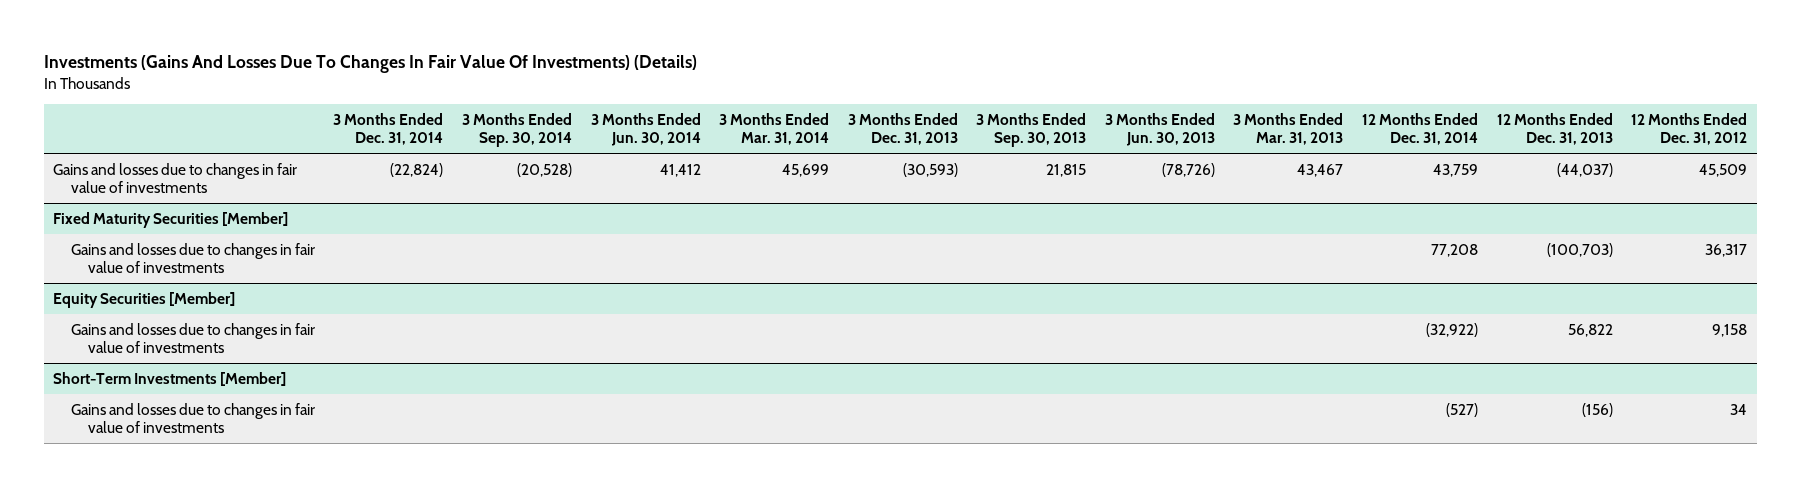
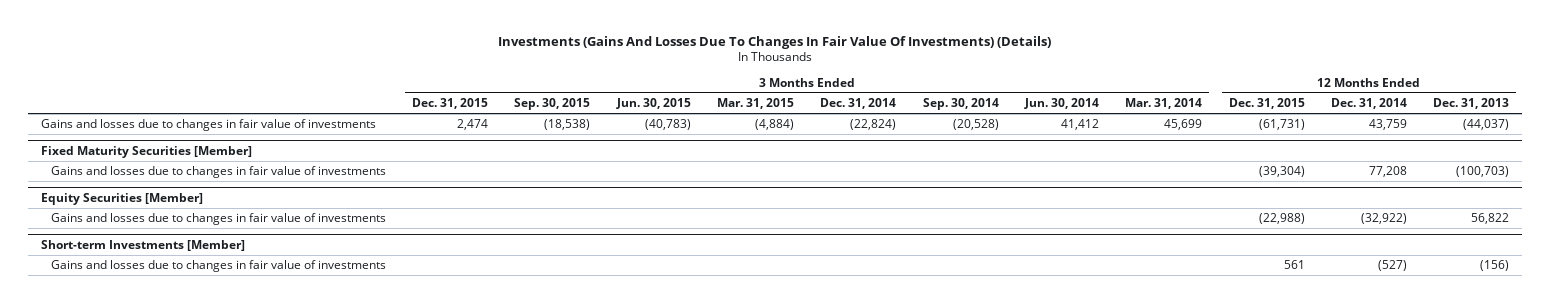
- | 3 Months Ended Dec. 31, 2014 | 3 Months Ended Sep. 30, 2014 | 3 Months Ended Jun. 30, 2014 | 3 Months Ended Mar. 31, 2014 | 3 Months Ended Dec. 31, 2013 | 3 Months Ended Sep. 30, 2013 | 3 Months Ended Jun. 30, 2013 | 3 Months Ended Mar. 31, 2013 | 12 Months Ended Dec. 31, 2014 | 12 Months Ended Dec. 31, 2013 | 12 Months Ended Dec. 31, 2012
+ | 3 Months Ended Dec. 31, 2015 | 3 Months Ended Sep. 30, 2015 | 3 Months Ended Jun. 30, 2015 | 3 Months Ended Mar. 31, 2015 | 3 Months Ended Dec. 31, 2014 | 3 Months Ended Sep. 30, 2014 | 3 Months Ended Jun. 30, 2014 | 3 Months Ended Mar. 31, 2014 | 12 Months Ended Dec. 31, 2015 | 12 Months Ended Dec. 31, 2014 | 12 Months Ended Dec. 31, 2013
- Short-Term Investments [Member]
+ Short-term Investments [Member]

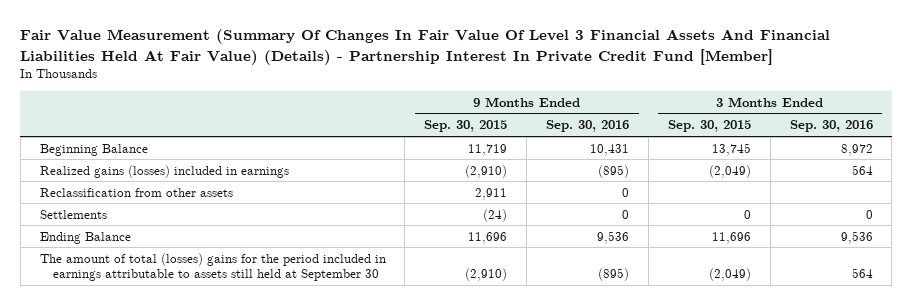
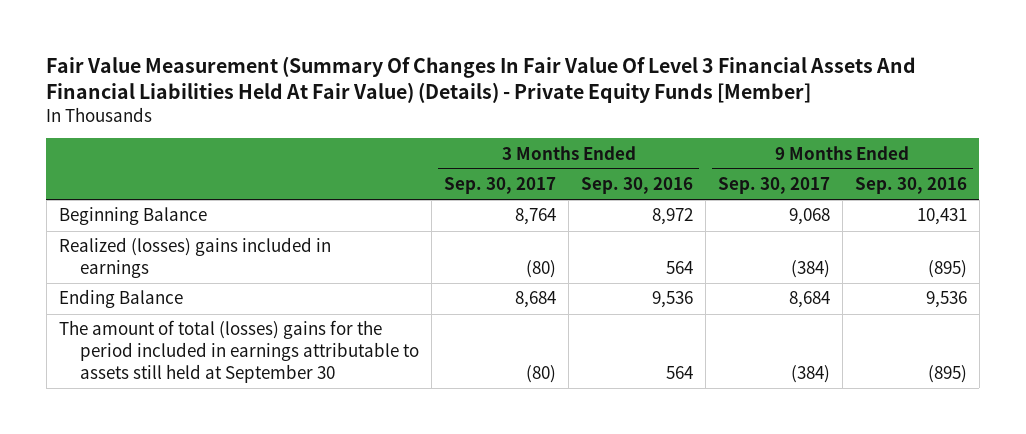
- Fair Value Measurement (Summary Of Changes In Fair Value Of Level 3 Financial Assets And Financial Liabilities Held At Fair Value) (Details) - Partnership Interest In Private Credit Fund [Member]
+ Fair Value Measurement (Summary Of Changes In Fair Value Of Level 3 Financial Assets And Financial Liabilities Held At Fair Value) (Details) - Private Equity Funds [Member]
- | 9 Months Ended Sep. 30, 2015 | 9 Months Ended Sep. 30, 2016 | 3 Months Ended Sep. 30, 2015 | 3 Months Ended Sep. 30, 2016
+ | 3 Months Ended Sep. 30, 2017 | 3 Months Ended Sep. 30, 2016 | 9 Months Ended Sep. 30, 2017 | 9 Months Ended Sep. 30, 2016
- Realized gains (losses) included in earnings | (2,910) | (895) | (2,049) | 564
- Reclassification from other assets | 2,911 | 0 | |
- Settlements | (24) | 0 | 0 | 0
+ Realized (losses) gains included in earnings | (80) | 564 | (384) | (895)

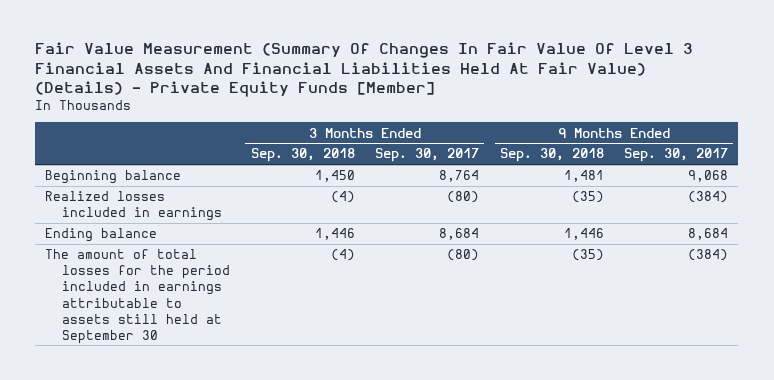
- | 3 Months Ended Sep. 30, 2017 | 3 Months Ended Sep. 30, 2016 | 9 Months Ended Sep. 30, 2017 | 9 Months Ended Sep. 30, 2016
+ | 3 Months Ended Sep. 30, 2018 | 3 Months Ended Sep. 30, 2017 | 9 Months Ended Sep. 30, 2018 | 9 Months Ended Sep. 30, 2017
- Beginning Balance | 8,764 | 8,972 | 9,068 | 10,431
- Realized (losses) gains included in earnings | (80) | 564 | (384) | (895)
- Ending Balance | 8,684 | 9,536 | 8,684 | 9,536
- The amount of total (losses) gains for the period included in earnings attributable to assets still held at September 30 | (80) | 564 | (384) | (895)
+ Beginning balance | 1,450 | 8,764 | 1,481 | 9,068
+ Realized losses included in earnings | (4) | (80) | (35) | (384)
+ Ending balance | 1,446 | 8,684 | 1,446 | 8,684
+ The amount of total losses for the period included in earnings attributable to assets still held at September 30 | (4) | (80) | (35) | (384)

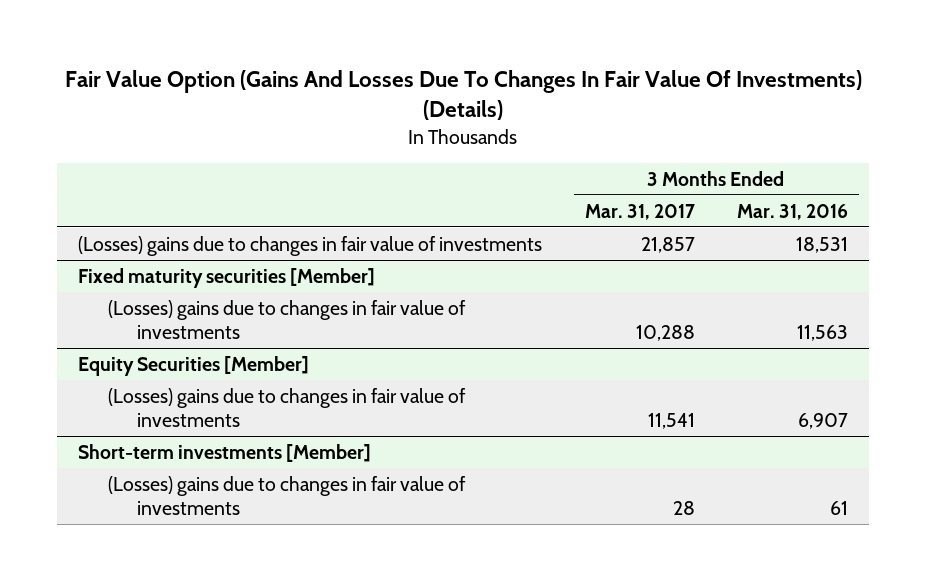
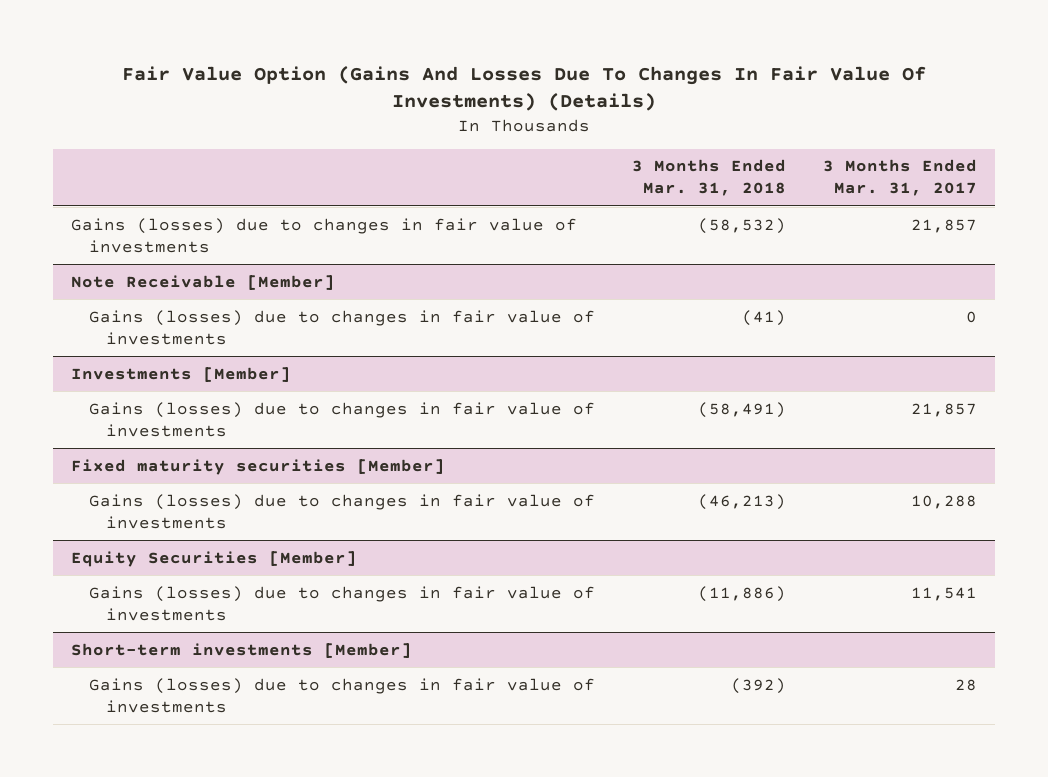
- | 3 Months Ended Mar. 31, 2017 | 3 Months Ended Mar. 31, 2016
+ | 3 Months Ended Mar. 31, 2018 | 3 Months Ended Mar. 31, 2017
- (Losses) gains due to changes in fair value of investments | 21,857 | 18,531
+ Gains (losses) due to changes in fair value of investments | (58,532) | 21,857
+ Note Receivable [Member]
+ Gains (losses) due to changes in fair value of investments | (41) | 0
+ Investments [Member]
+ Gains (losses) due to changes in fair value of investments | (58,491) | 21,857
@ Fixed maturity securities [Member]
- (Losses) gains due to changes in fair value of investments | 10,288 | 11,563
+ Gains (losses) due to changes in fair value of investments | (46,213) | 10,288
@ Equity Securities [Member]
- (Losses) gains due to changes in fair value of investments | 11,541 | 6,907
+ Gains (losses) due to changes in fair value of investments | (11,886) | 11,541
@ Short-term investments [Member]
- (Losses) gains due to changes in fair value of investments | 28 | 61
+ Gains (losses) due to changes in fair value of investments | (392) | 28

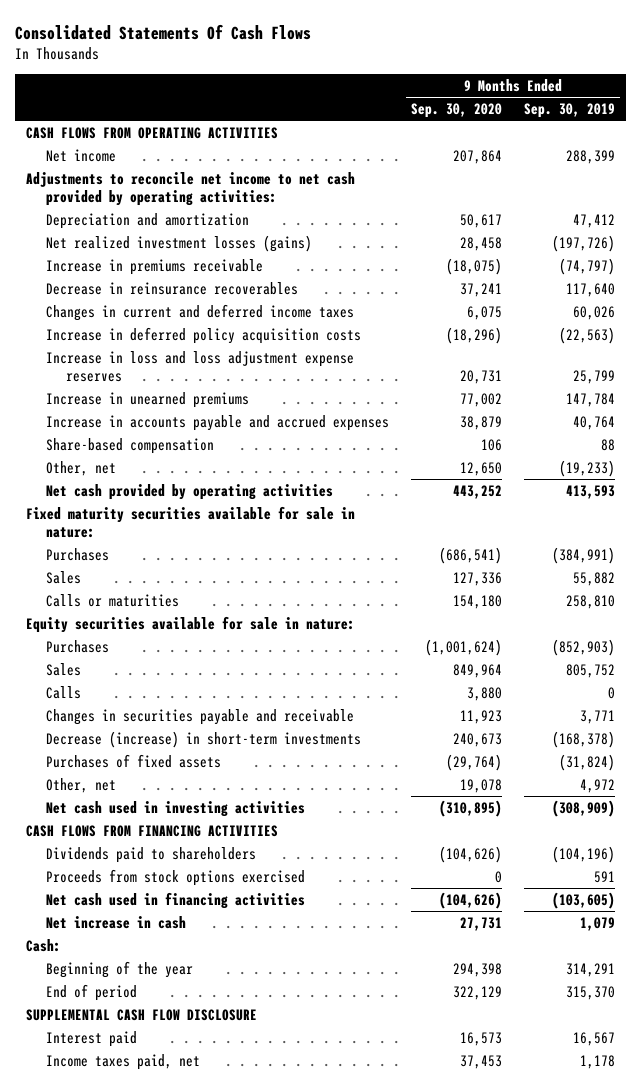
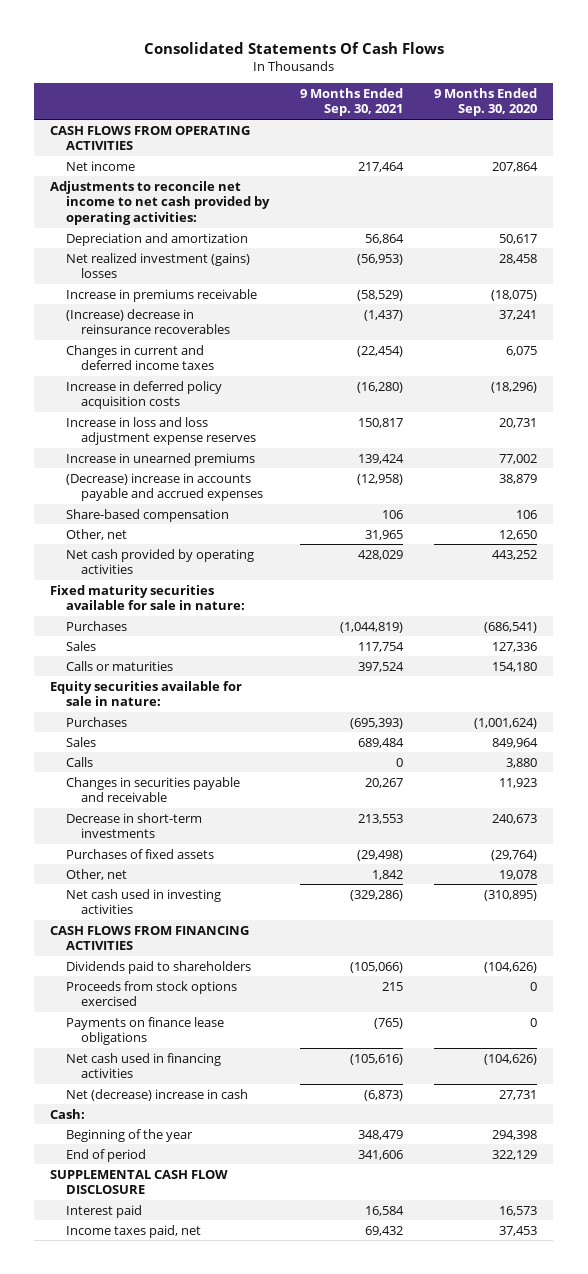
- | 9 Months Ended Sep. 30, 2020 | 9 Months Ended Sep. 30, 2019
+ | 9 Months Ended Sep. 30, 2021 | 9 Months Ended Sep. 30, 2020
- Net realized investment losses (gains) | 28,458 | (197,726)
+ Net realized investment (gains) losses | (56,953) | 28,458
- Decrease in reinsurance recoverables | 37,241 | 117,640
+ (Increase) decrease in reinsurance recoverables | (1,437) | 37,241
- Increase in accounts payable and accrued expenses | 38,879 | 40,764
+ (Decrease) increase in accounts payable and accrued expenses | (12,958) | 38,879
- Decrease (increase) in short-term investments | 240,673 | (168,378)
+ Decrease in short-term investments | 213,553 | 240,673
+ Payments on finance lease obligations | (765) | 0
- Net increase in cash | 27,731 | 1,079
+ Net (decrease) increase in cash | (6,873) | 27,731

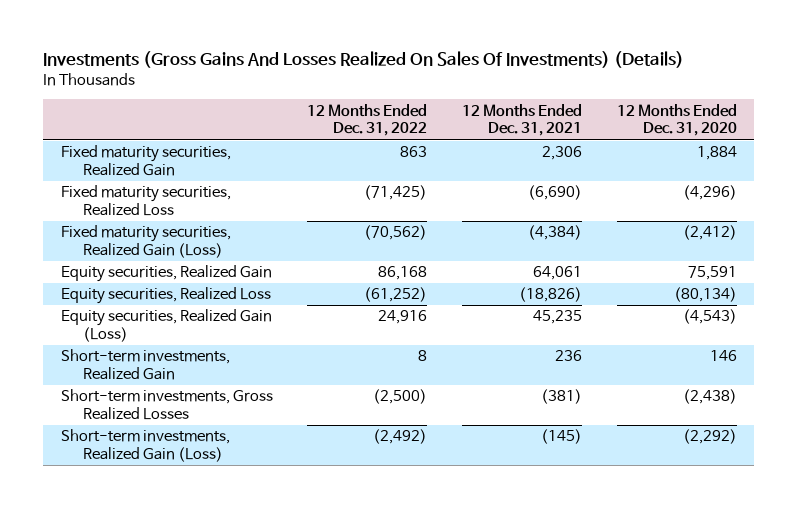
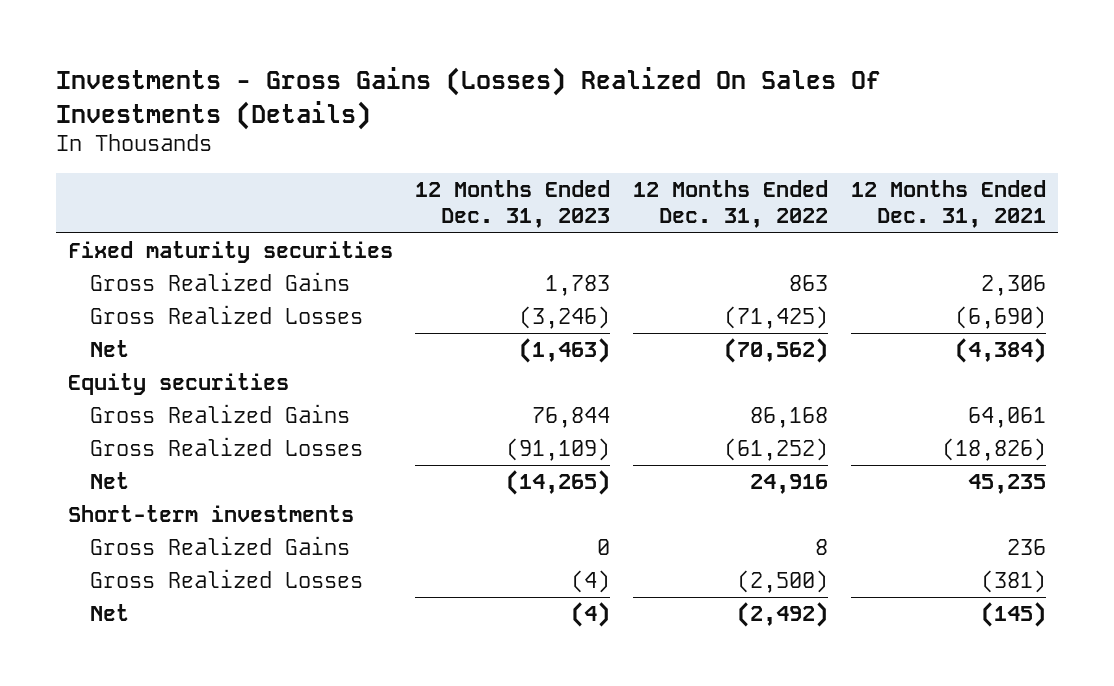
- Investments (Gross Gains And Losses Realized On Sales Of Investments) (Details)
+ Investments - Gross Gains (Losses) Realized On Sales Of Investments (Details)
- | 12 Months Ended Dec. 31, 2022 | 12 Months Ended Dec. 31, 2021 | 12 Months Ended Dec. 31, 2020
+ | 12 Months Ended Dec. 31, 2023 | 12 Months Ended Dec. 31, 2022 | 12 Months Ended Dec. 31, 2021
- Fixed maturity securities, Realized Gain | 863 | 2,306 | 1,884
- Fixed maturity securities, Realized Loss | (71,425) | (6,690) | (4,296)
- Fixed maturity securities, Realized Gain (Loss) | (70,562) | (4,384) | (2,412)
- Equity securities, Realized Gain | 86,168 | 64,061 | 75,591
- Equity securities, Realized Loss | (61,252) | (18,826) | (80,134)
- Equity securities, Realized Gain (Loss) | 24,916 | 45,235 | (4,543)
- Short-term investments, Realized Gain | 8 | 236 | 146
- Short-term investments, Gross Realized Losses | (2,500) | (381) | (2,438)
- Short-term investments, Realized Gain (Loss) | (2,492) | (145) | (2,292)
+ Fixed maturity securities
+ Gross Realized Gains | 1,783 | 863 | 2,306
+ Gross Realized Losses | (3,246) | (71,425) | (6,690)
+ Net | (1,463) | (70,562) | (4,384)
+ Equity securities
+ Gross Realized Gains | 76,844 | 86,168 | 64,061
+ Gross Realized Losses | (91,109) | (61,252) | (18,826)
+ Net | (14,265) | 24,916 | 45,235
+ Short-term investments
+ Gross Realized Gains | 0 | 8 | 236
+ Gross Realized Losses | (4) | (2,500) | (381)
+ Net | (4) | (2,492) | (145)

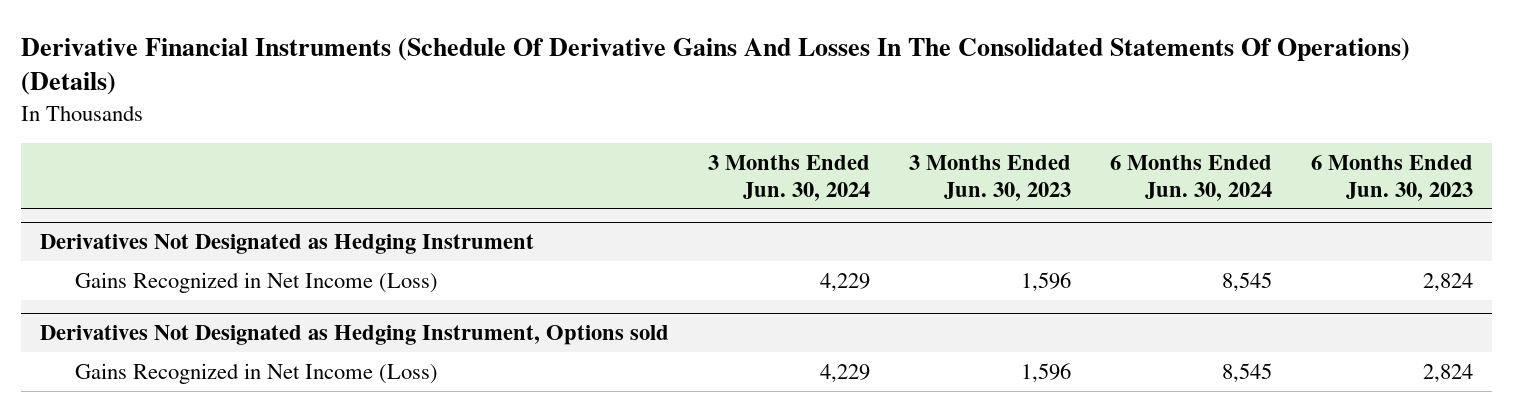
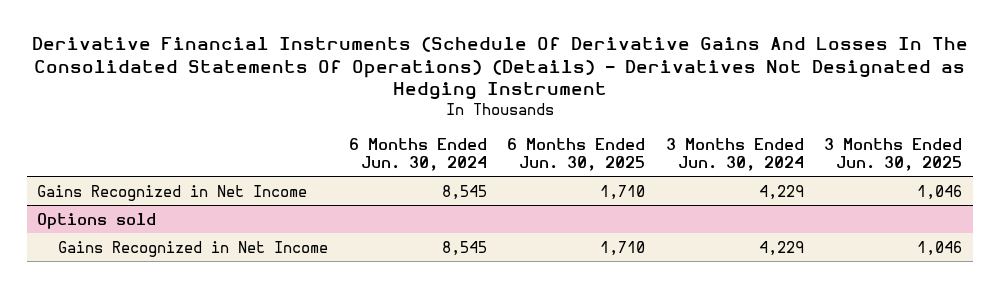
- Derivative Financial Instruments (Schedule Of Derivative Gains And Losses In The Consolidated Statements Of Operations) (Details)
+ Derivative Financial Instruments (Schedule Of Derivative Gains And Losses In The Consolidated Statements Of Operations) (Details) - Derivatives Not Designated as Hedging Instrument
- | 3 Months Ended Jun. 30, 2024 | 3 Months Ended Jun. 30, 2023 | 6 Months Ended Jun. 30, 2024 | 6 Months Ended Jun. 30, 2023
+ | 6 Months Ended Jun. 30, 2024 | 6 Months Ended Jun. 30, 2025 | 3 Months Ended Jun. 30, 2024 | 3 Months Ended Jun. 30, 2025
- Derivatives Not Designated as Hedging Instrument
- Gains Recognized in Net Income (Loss) | 4,229 | 1,596 | 8,545 | 2,824
- Derivatives Not Designated as Hedging Instrument, Options sold
- Gains Recognized in Net Income (Loss) | 4,229 | 1,596 | 8,545 | 2,824
+ Gains Recognized in Net Income | 8,545 | 1,710 | 4,229 | 1,046
+ Options sold
+ Gains Recognized in Net Income | 8,545 | 1,710 | 4,229 | 1,046

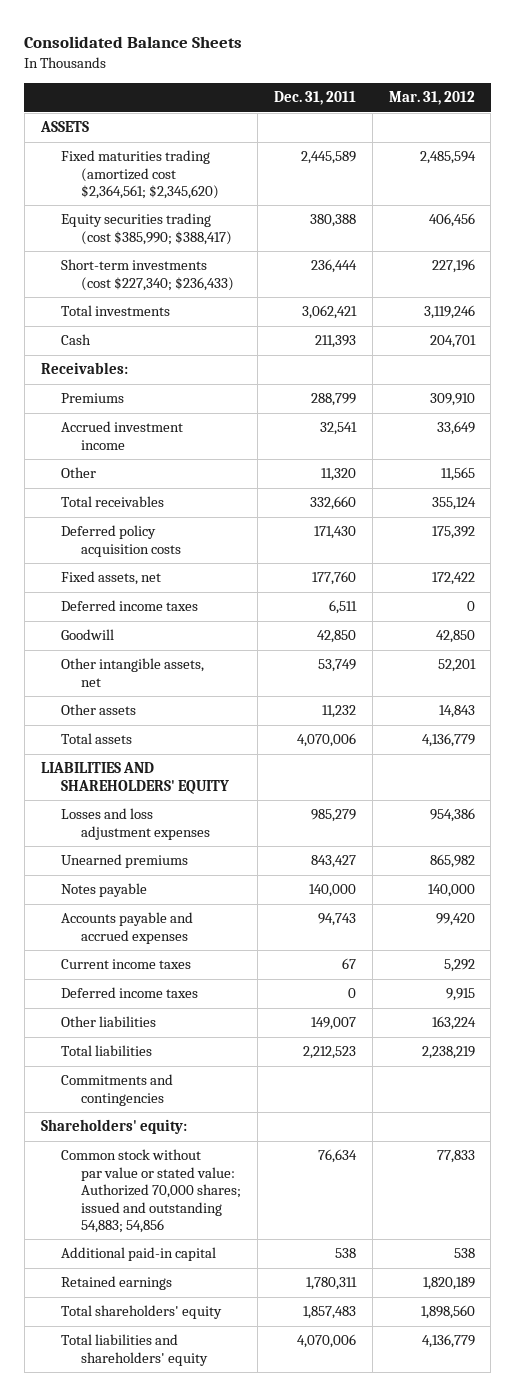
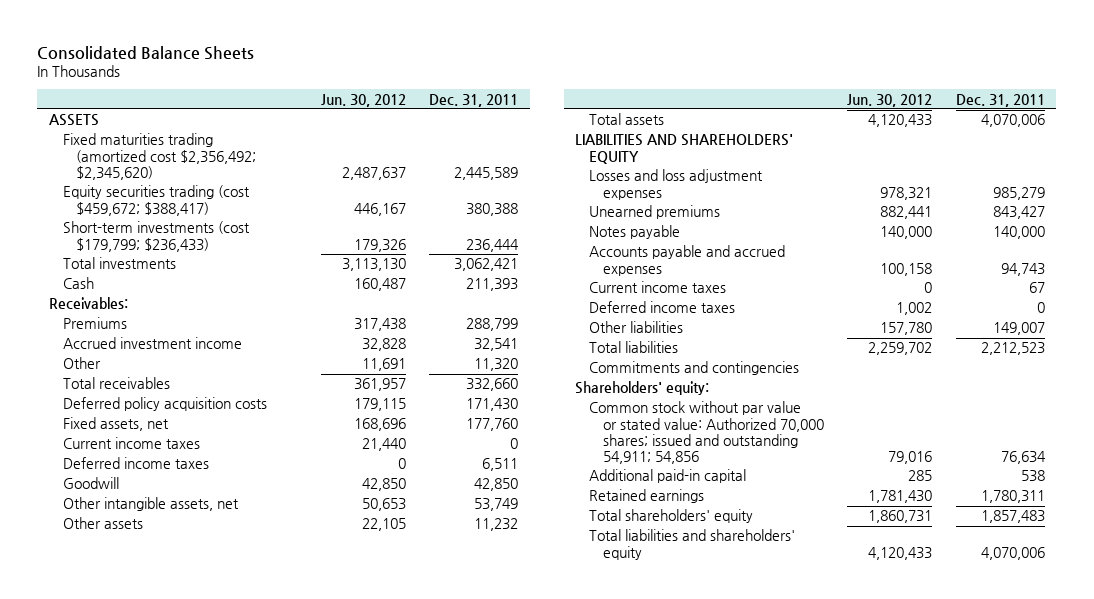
- | Dec. 31, 2011 | Mar. 31, 2012
+ | Jun. 30, 2012 | Dec. 31, 2011
- Fixed maturities trading (amortized cost $2,364,561; $2,345,620) | 2,445,589 | 2,485,594
- Equity securities trading (cost $385,990; $388,417) | 380,388 | 406,456
- Short-term investments (cost $227,340; $236,433) | 236,444 | 227,196
+ Fixed maturities trading (amortized cost $2,356,492; $2,345,620) | 2,487,637 | 2,445,589
+ Equity securities trading (cost $459,672; $388,417) | 446,167 | 380,388
+ Short-term investments (cost $179,799; $236,433) | 179,326 | 236,444
+ Current income taxes | 21,440 | 0
- Common stock without par value or stated value: Authorized 70,000 shares; issued and outstanding 54,883; 54,856 | 76,634 | 77,833
+ Common stock without par value or stated value: Authorized 70,000 shares; issued and outstanding 54,911; 54,856 | 79,016 | 76,634

